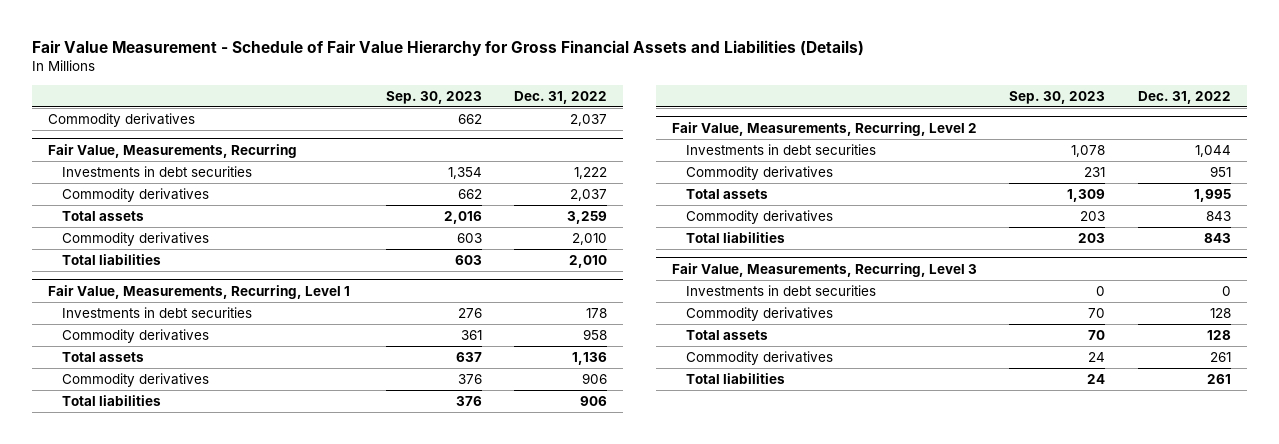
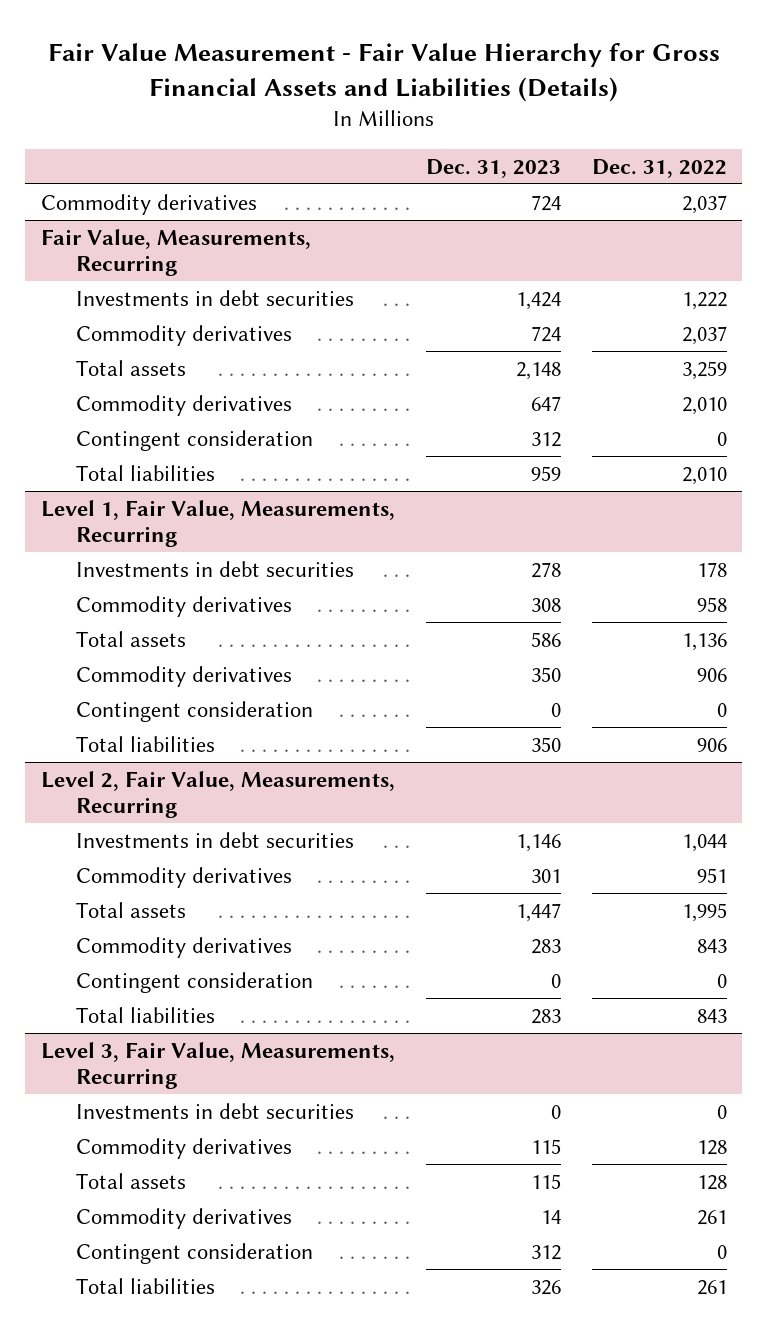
- Fair Value Measurement - Schedule of Fair Value Hierarchy for Gross Financial Assets and Liabilities (Details)
+ Fair Value Measurement - Fair Value Hierarchy for Gross Financial Assets and Liabilities (Details)
- | Sep. 30, 2023 | Dec. 31, 2022
+ | Dec. 31, 2023 | Dec. 31, 2022
@ Fair Value, Measurements, Recurring
+ Contingent consideration | 312 | 0
- Fair Value, Measurements, Recurring, Level 1
+ Level 1, Fair Value, Measurements, Recurring
+ Contingent consideration | 0 | 0
- Fair Value, Measurements, Recurring, Level 2
+ Level 2, Fair Value, Measurements, Recurring
+ Contingent consideration | 0 | 0
- Fair Value, Measurements, Recurring, Level 3
+ Level 3, Fair Value, Measurements, Recurring
+ Contingent consideration | 312 | 0

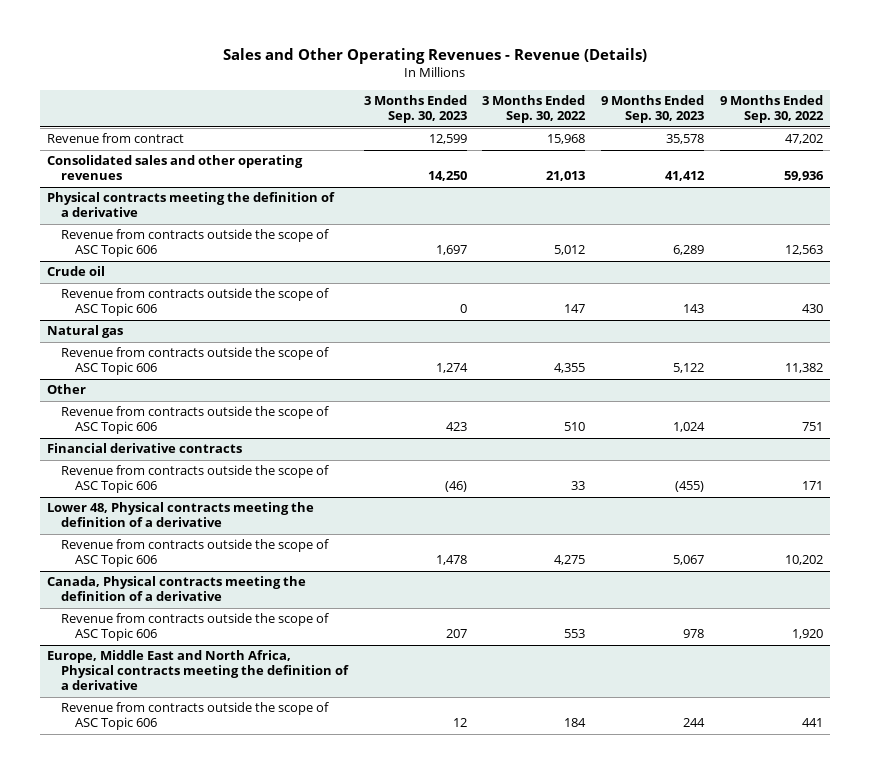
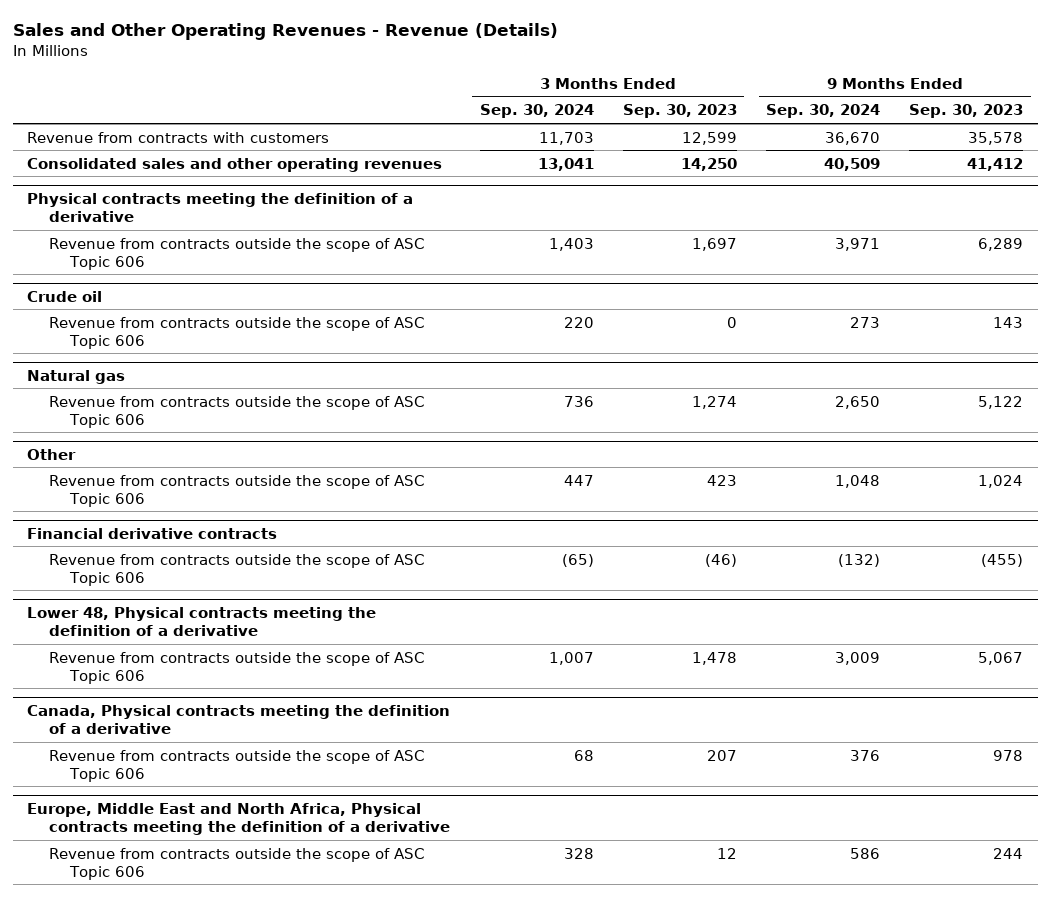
- | 3 Months Ended Sep. 30, 2023 | 3 Months Ended Sep. 30, 2022 | 9 Months Ended Sep. 30, 2023 | 9 Months Ended Sep. 30, 2022
+ | 3 Months Ended Sep. 30, 2024 | 3 Months Ended Sep. 30, 2023 | 9 Months Ended Sep. 30, 2024 | 9 Months Ended Sep. 30, 2023
- Revenue from contract | 12,599 | 15,968 | 35,578 | 47,202
+ Revenue from contracts with customers | 11,703 | 12,599 | 36,670 | 35,578

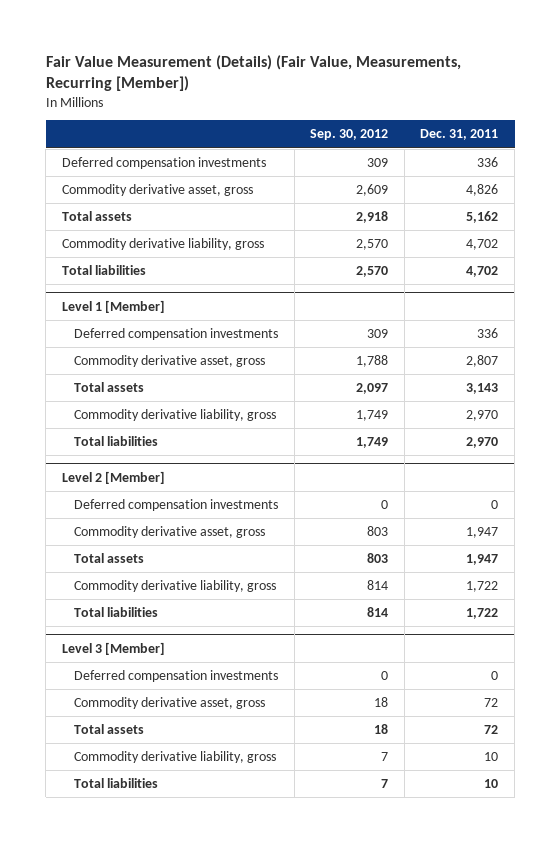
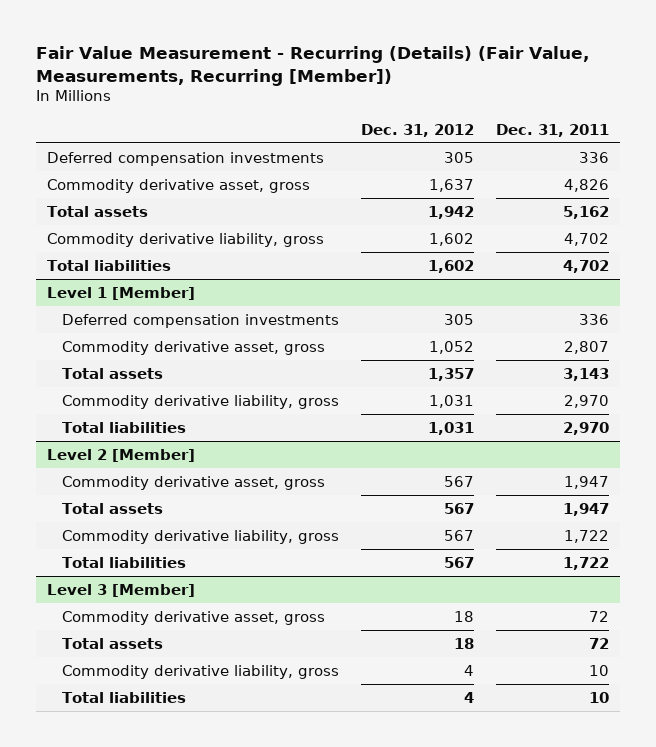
- Fair Value Measurement (Details) (Fair Value, Measurements, Recurring [Member])
+ Fair Value Measurement - Recurring (Details) (Fair Value, Measurements, Recurring [Member])
- | Sep. 30, 2012 | Dec. 31, 2011
+ | Dec. 31, 2012 | Dec. 31, 2011
@ Level 2 [Member]
- Deferred compensation investments | 0 | 0
@ Level 3 [Member]
- Deferred compensation investments | 0 | 0

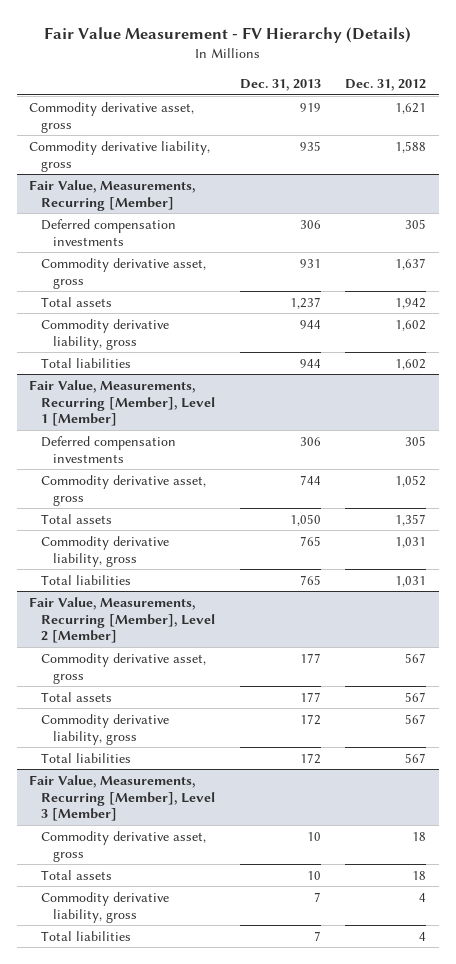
- Fair Value Measurement - Recurring (Details) (Fair Value, Measurements, Recurring [Member])
+ Fair Value Measurement - FV Hierarchy (Details)
- | Dec. 31, 2012 | Dec. 31, 2011
+ | Dec. 31, 2013 | Dec. 31, 2012
+ Commodity derivative asset, gross | 919 | 1,621
+ Commodity derivative liability, gross | 935 | 1,588
+ Fair Value, Measurements, Recurring [Member]
- Level 1 [Member]
+ Fair Value, Measurements, Recurring [Member], Level 1 [Member]
- Level 2 [Member]
+ Fair Value, Measurements, Recurring [Member], Level 2 [Member]
- Level 3 [Member]
+ Fair Value, Measurements, Recurring [Member], Level 3 [Member]

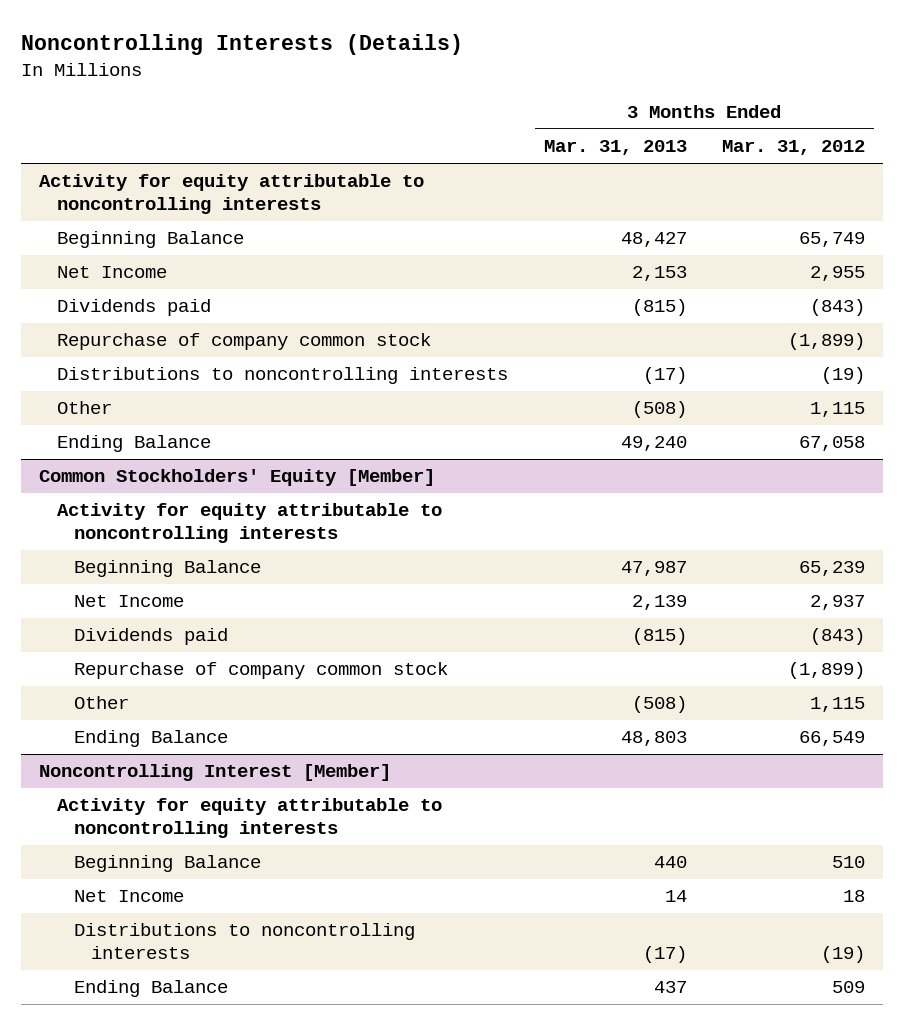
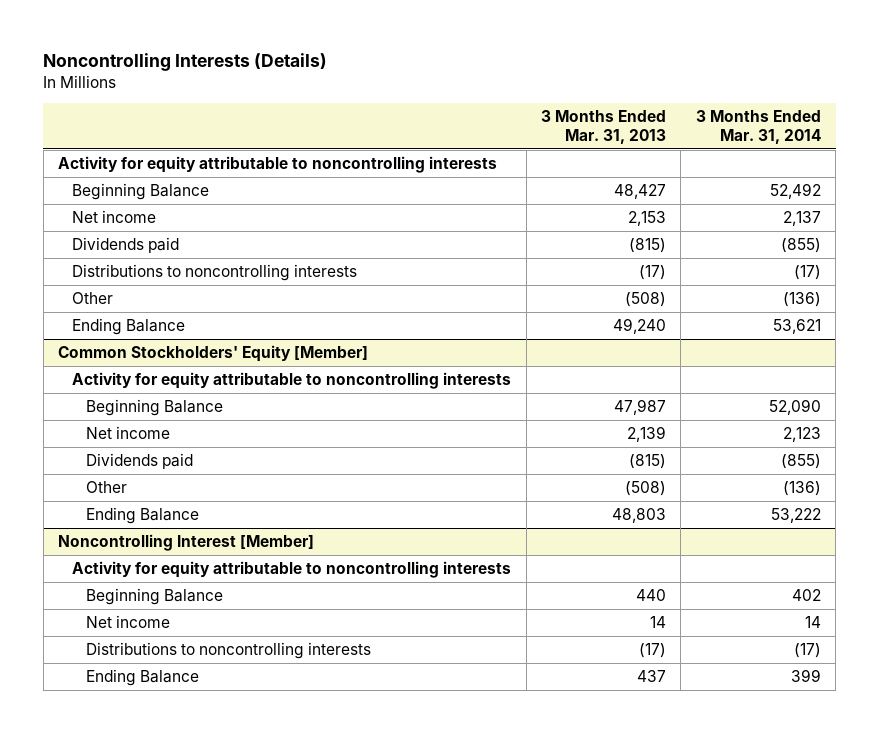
- | 3 Months Ended Mar. 31, 2013 | 3 Months Ended Mar. 31, 2012
+ | 3 Months Ended Mar. 31, 2013 | 3 Months Ended Mar. 31, 2014
- Net Income | 2,153 | 2,955
+ Net income | 2,153 | 2,137
- Repurchase of company common stock | | (1,899)
@ Common Stockholders' Equity [Member]
- Net Income | 2,139 | 2,937
+ Net income | 2,139 | 2,123
- Repurchase of company common stock | | (1,899)
@ Noncontrolling Interest [Member]
- Net Income | 14 | 18
+ Net income | 14 | 14

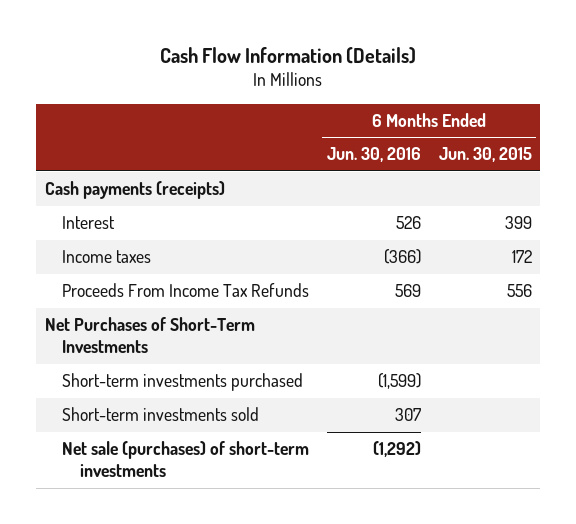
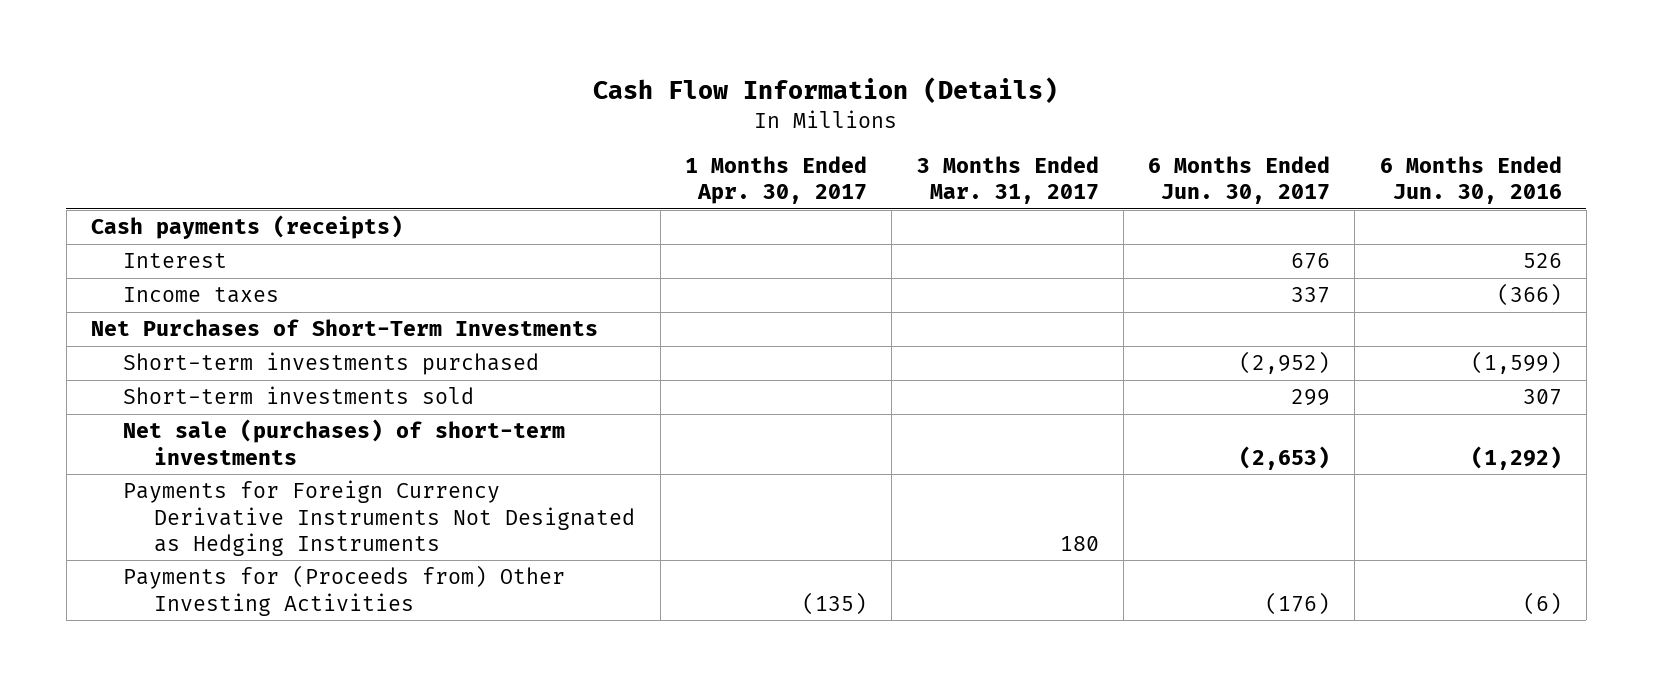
- | 6 Months Ended Jun. 30, 2016 | 6 Months Ended Jun. 30, 2015
+ | 1 Months Ended Apr. 30, 2017 | 3 Months Ended Mar. 31, 2017 | 6 Months Ended Jun. 30, 2017 | 6 Months Ended Jun. 30, 2016
- Proceeds From Income Tax Refunds | 569 | 556
+ Payments for Foreign Currency Derivative Instruments Not Designated as Hedging Instruments | | 180 | |
+ Payments for (Proceeds from) Other Investing Activities | (135) | | (176) | (6)

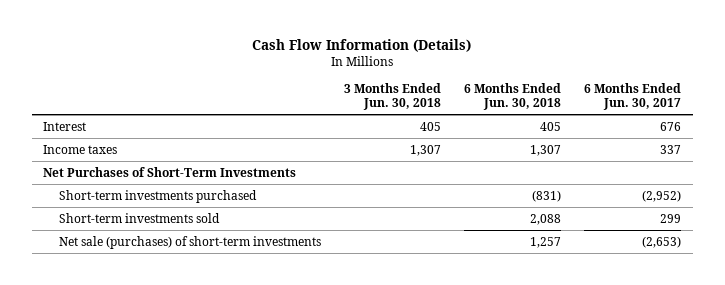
- | 1 Months Ended Apr. 30, 2017 | 3 Months Ended Mar. 31, 2017 | 6 Months Ended Jun. 30, 2017 | 6 Months Ended Jun. 30, 2016
+ | 3 Months Ended Jun. 30, 2018 | 6 Months Ended Jun. 30, 2018 | 6 Months Ended Jun. 30, 2017
- Cash payments (receipts)
- Payments for Foreign Currency Derivative Instruments Not Designated as Hedging Instruments | | 180 | |
- Payments for (Proceeds from) Other Investing Activities | (135) | | (176) | (6)

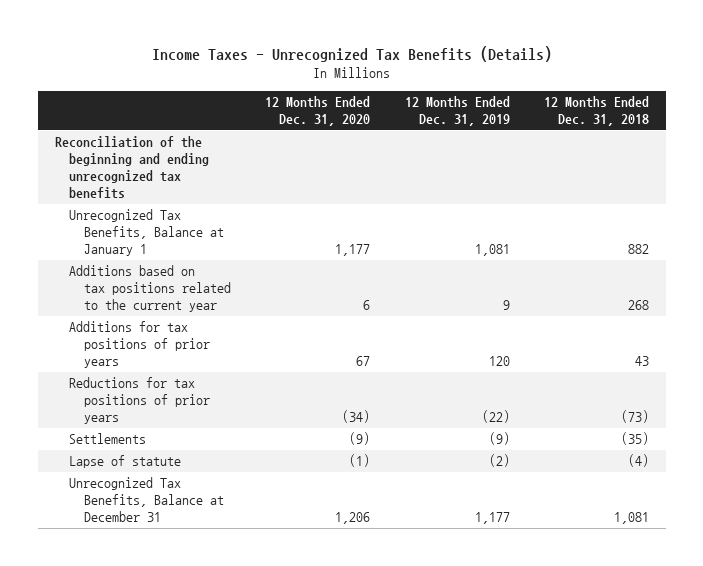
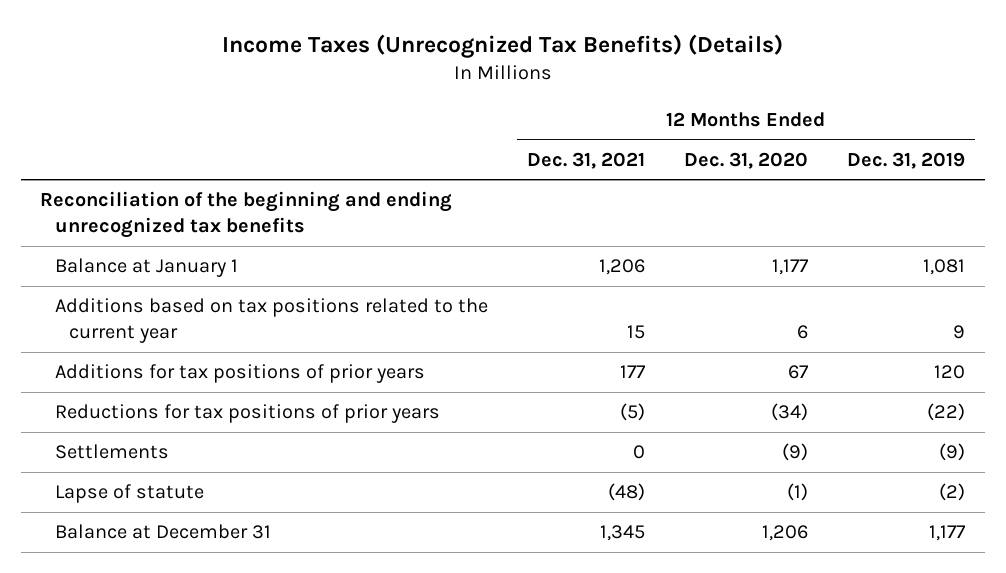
- Income Taxes - Unrecognized Tax Benefits (Details)
+ Income Taxes (Unrecognized Tax Benefits) (Details)
- | 12 Months Ended Dec. 31, 2020 | 12 Months Ended Dec. 31, 2019 | 12 Months Ended Dec. 31, 2018
+ | 12 Months Ended Dec. 31, 2021 | 12 Months Ended Dec. 31, 2020 | 12 Months Ended Dec. 31, 2019
- Unrecognized Tax Benefits, Balance at January 1 | 1,177 | 1,081 | 882
+ Balance at January 1 | 1,206 | 1,177 | 1,081
- Unrecognized Tax Benefits, Balance at December 31 | 1,206 | 1,177 | 1,081
+ Balance at December 31 | 1,345 | 1,206 | 1,177

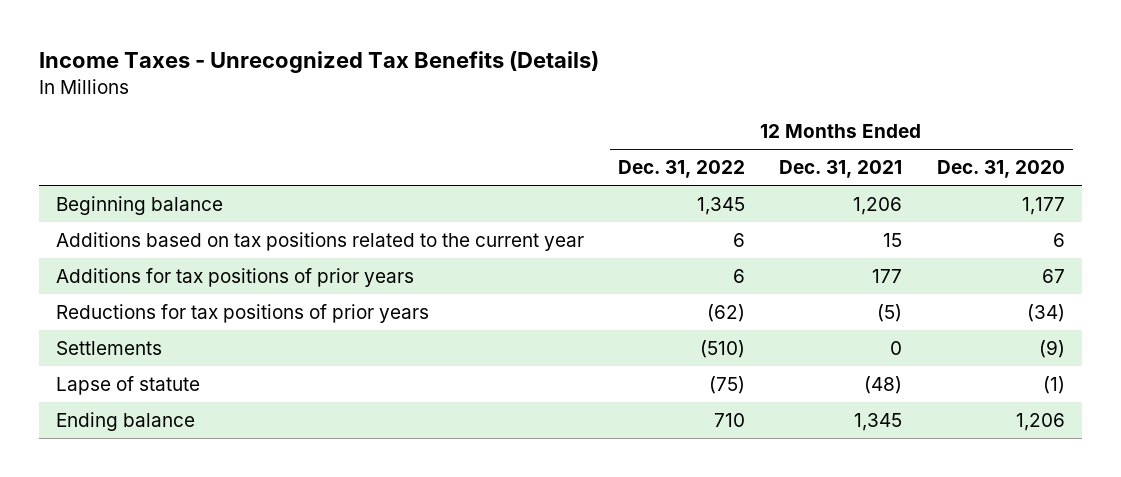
- Income Taxes (Unrecognized Tax Benefits) (Details)
+ Income Taxes - Unrecognized Tax Benefits (Details)
- | 12 Months Ended Dec. 31, 2021 | 12 Months Ended Dec. 31, 2020 | 12 Months Ended Dec. 31, 2019
+ | 12 Months Ended Dec. 31, 2022 | 12 Months Ended Dec. 31, 2021 | 12 Months Ended Dec. 31, 2020
- Reconciliation of the beginning and ending unrecognized tax benefits
- Balance at January 1 | 1,206 | 1,177 | 1,081
+ Beginning balance | 1,345 | 1,206 | 1,177
- Balance at December 31 | 1,345 | 1,206 | 1,177
+ Ending balance | 710 | 1,345 | 1,206

